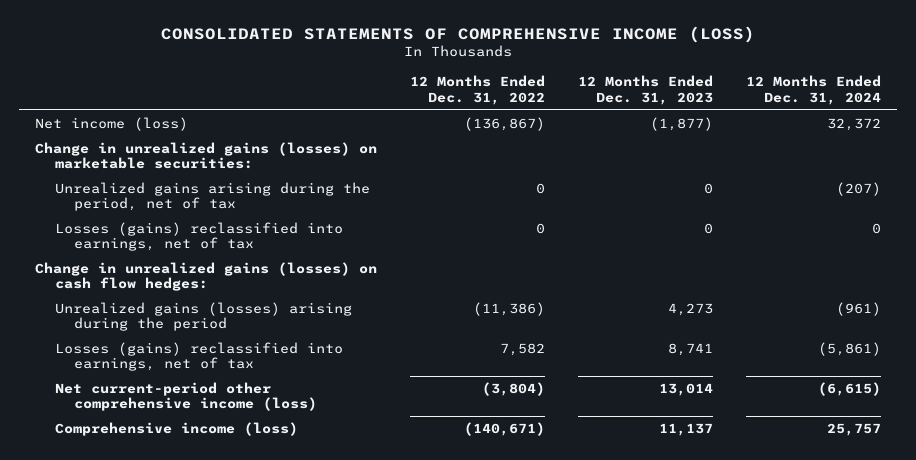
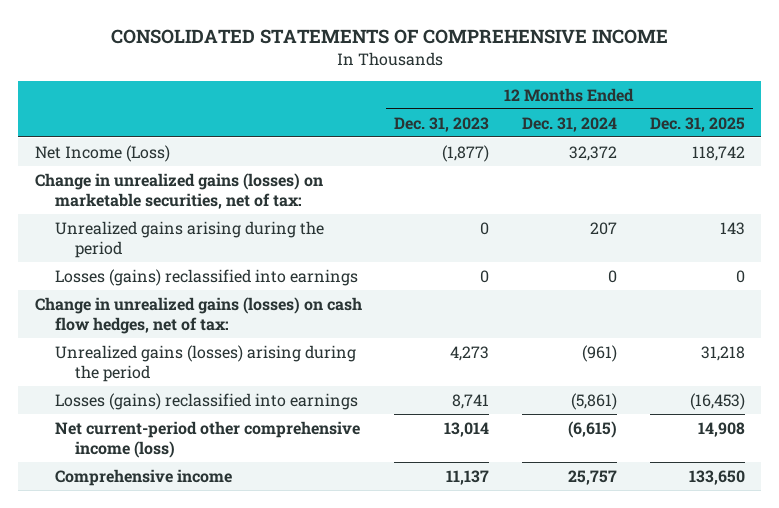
- CONSOLIDATED STATEMENTS OF COMPREHENSIVE INCOME (LOSS)
+ CONSOLIDATED STATEMENTS OF COMPREHENSIVE INCOME
- | 12 Months Ended Dec. 31, 2022 | 12 Months Ended Dec. 31, 2023 | 12 Months Ended Dec. 31, 2024
+ | 12 Months Ended Dec. 31, 2023 | 12 Months Ended Dec. 31, 2024 | 12 Months Ended Dec. 31, 2025
- Net income (loss) | (136,867) | (1,877) | 32,372
- Change in unrealized gains (losses) on marketable securities:
- Unrealized gains arising during the period, net of tax | 0 | 0 | (207)
- Losses (gains) reclassified into earnings, net of tax | 0 | 0 | 0
- Change in unrealized gains (losses) on cash flow hedges:
+ Net Income (Loss) | (1,877) | 32,372 | 118,742
+ Change in unrealized gains (losses) on marketable securities, net of tax:
+ Unrealized gains arising during the period | 0 | 207 | 143
+ Losses (gains) reclassified into earnings | 0 | 0 | 0
+ Change in unrealized gains (losses) on cash flow hedges, net of tax:
- Losses (gains) reclassified into earnings, net of tax | 7,582 | 8,741 | (5,861)
+ Losses (gains) reclassified into earnings | 8,741 | (5,861) | (16,453)
- Comprehensive income (loss) | (140,671) | 11,137 | 25,757
+ Comprehensive income | 11,137 | 25,757 | 133,650

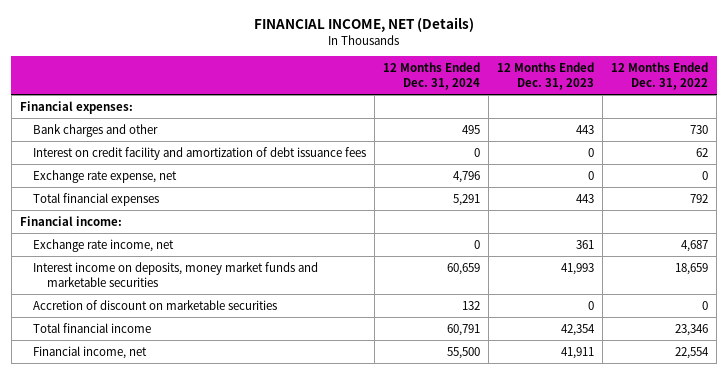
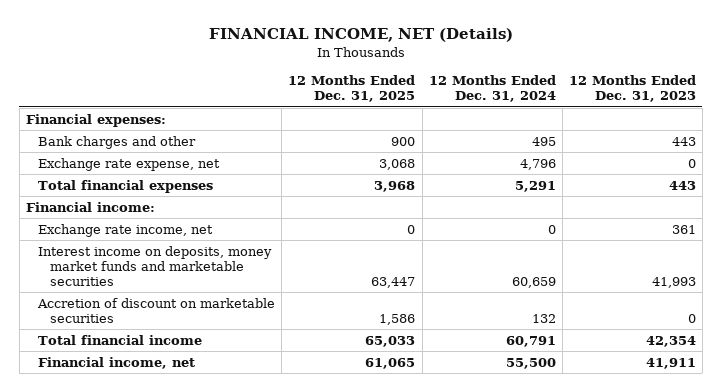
- | 12 Months Ended Dec. 31, 2024 | 12 Months Ended Dec. 31, 2023 | 12 Months Ended Dec. 31, 2022
+ | 12 Months Ended Dec. 31, 2025 | 12 Months Ended Dec. 31, 2024 | 12 Months Ended Dec. 31, 2023
- Interest on credit facility and amortization of debt issuance fees | 0 | 0 | 62

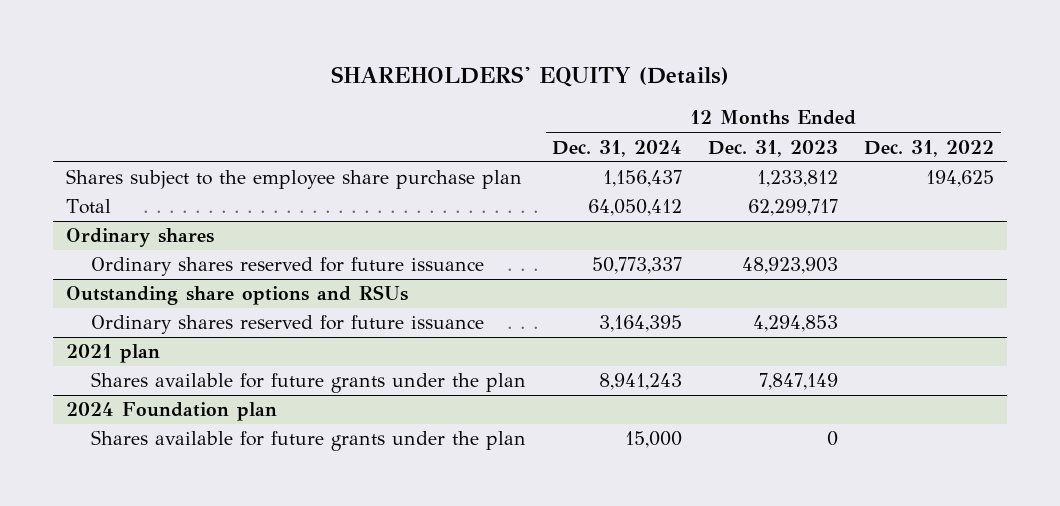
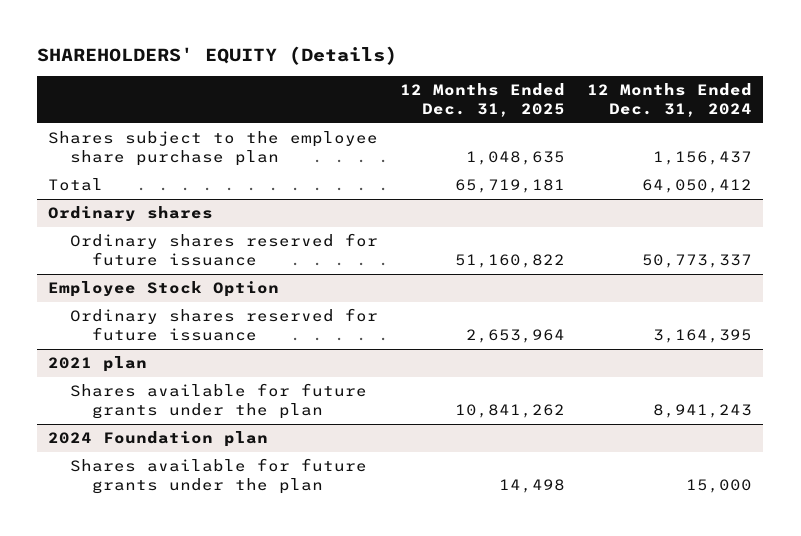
- | 12 Months Ended Dec. 31, 2024 | 12 Months Ended Dec. 31, 2023 | 12 Months Ended Dec. 31, 2022
+ | 12 Months Ended Dec. 31, 2025 | 12 Months Ended Dec. 31, 2024
- Outstanding share options and RSUs
+ Employee Stock Option

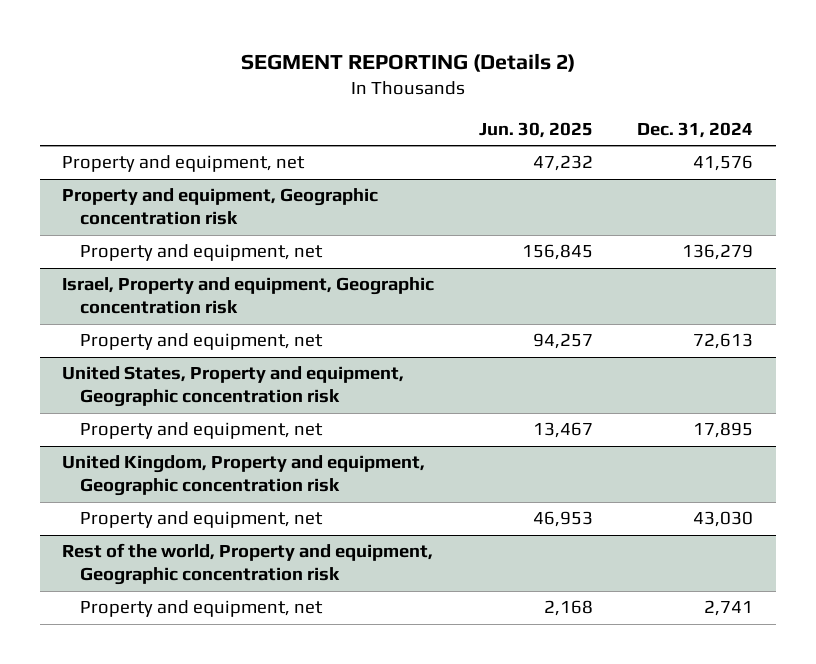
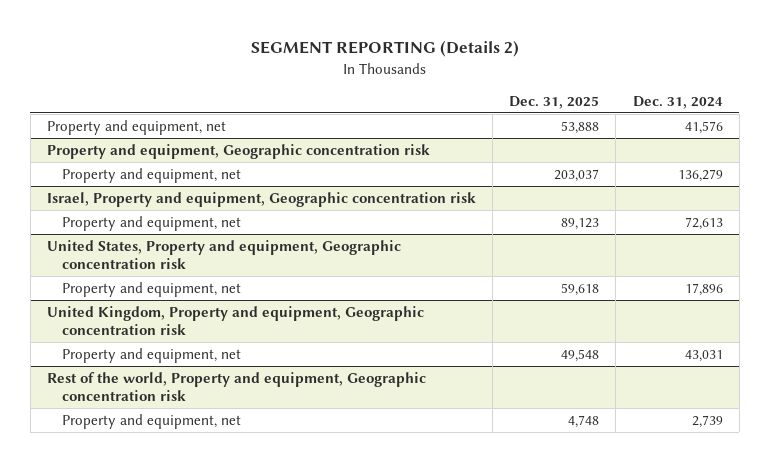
- | Jun. 30, 2025 | Dec. 31, 2024
+ | Dec. 31, 2025 | Dec. 31, 2024
@ United States, Property and equipment, Geographic concentration risk
- Property and equipment, net | 13,467 | 17,895
+ Property and equipment, net | 59,618 | 17,896
@ United Kingdom, Property and equipment, Geographic concentration risk
- Property and equipment, net | 46,953 | 43,030
+ Property and equipment, net | 49,548 | 43,031
@ Rest of the world, Property and equipment, Geographic concentration risk
- Property and equipment, net | 2,168 | 2,741
+ Property and equipment, net | 4,748 | 2,739

